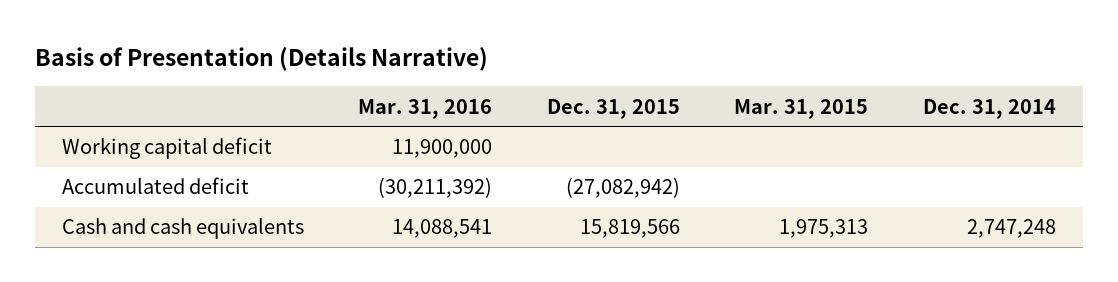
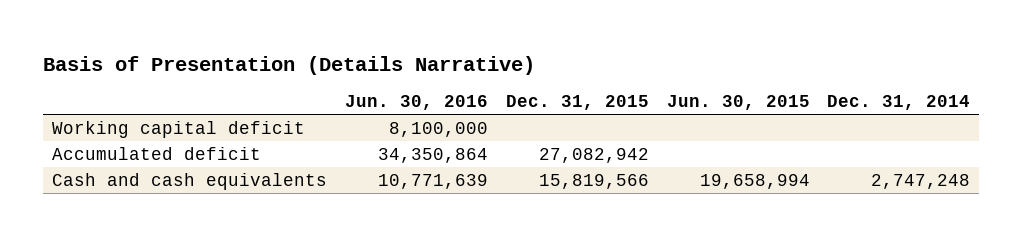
- | Mar. 31, 2016 | Dec. 31, 2015 | Mar. 31, 2015 | Dec. 31, 2014
+ | Jun. 30, 2016 | Dec. 31, 2015 | Jun. 30, 2015 | Dec. 31, 2014
- Accumulated deficit | (30,211,392) | (27,082,942) | |
+ Accumulated deficit | 34,350,864 | 27,082,942 | |

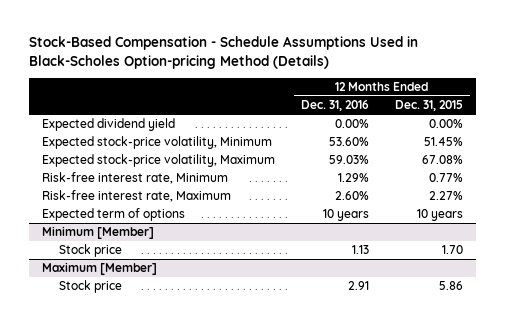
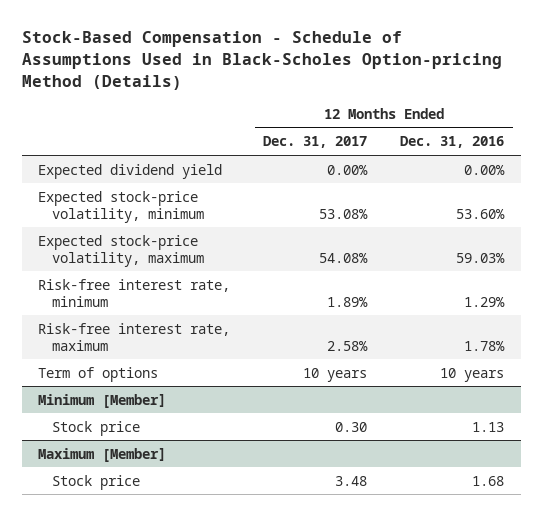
- Stock-Based Compensation - Schedule Assumptions Used in Black-Scholes Option-pricing Method (Details)
+ Stock-Based Compensation - Schedule of Assumptions Used in Black-Scholes Option-pricing Method (Details)
- | 12 Months Ended Dec. 31, 2016 | 12 Months Ended Dec. 31, 2015
+ | 12 Months Ended Dec. 31, 2017 | 12 Months Ended Dec. 31, 2016
- Expected stock-price volatility, Minimum | 53.60% | 51.45%
- Expected stock-price volatility, Maximum | 59.03% | 67.08%
- Risk-free interest rate, Minimum | 1.29% | 0.77%
- Risk-free interest rate, Maximum | 2.60% | 2.27%
- Expected term of options | 10 years | 10 years
+ Expected stock-price volatility, minimum | 53.08% | 53.60%
+ Expected stock-price volatility, maximum | 54.08% | 59.03%
+ Risk-free interest rate, minimum | 1.89% | 1.29%
+ Risk-free interest rate, maximum | 2.58% | 1.78%
+ Term of options | 10 years | 10 years
@ Maximum [Member]
- Stock price | 2.91 | 5.86
+ Stock price | 3.48 | 1.68

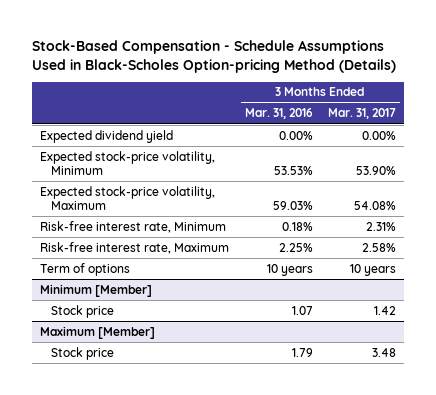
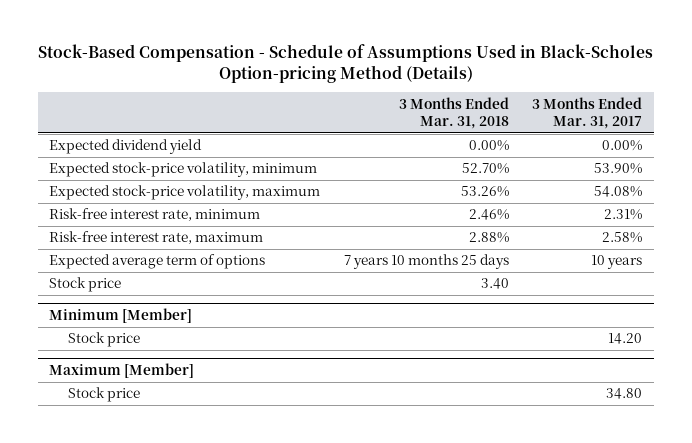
- Stock-Based Compensation - Schedule Assumptions Used in Black-Scholes Option-pricing Method (Details)
+ Stock-Based Compensation - Schedule of Assumptions Used in Black-Scholes Option-pricing Method (Details)
- | 3 Months Ended Mar. 31, 2016 | 3 Months Ended Mar. 31, 2017
+ | 3 Months Ended Mar. 31, 2018 | 3 Months Ended Mar. 31, 2017
- Expected stock-price volatility, Minimum | 53.53% | 53.90%
- Expected stock-price volatility, Maximum | 59.03% | 54.08%
- Risk-free interest rate, Minimum | 0.18% | 2.31%
- Risk-free interest rate, Maximum | 2.25% | 2.58%
- Term of options | 10 years | 10 years
+ Expected stock-price volatility, minimum | 52.70% | 53.90%
+ Expected stock-price volatility, maximum | 53.26% | 54.08%
+ Risk-free interest rate, minimum | 2.46% | 2.31%
+ Risk-free interest rate, maximum | 2.88% | 2.58%
+ Expected average term of options | 7 years 10 months 25 days | 10 years
+ Stock price | 3.40 |
@ Minimum [Member]
- Stock price | 1.07 | 1.42
+ Stock price | | 14.20
@ Maximum [Member]
- Stock price | 1.79 | 3.48
+ Stock price | | 34.80

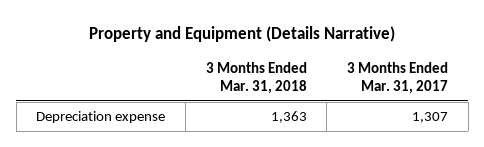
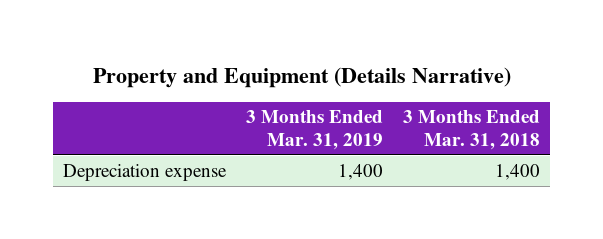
- | 3 Months Ended Mar. 31, 2018 | 3 Months Ended Mar. 31, 2017
+ | 3 Months Ended Mar. 31, 2019 | 3 Months Ended Mar. 31, 2018
- Depreciation expense | 1,363 | 1,307
+ Depreciation expense | 1,400 | 1,400

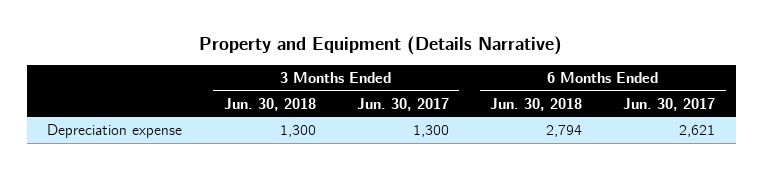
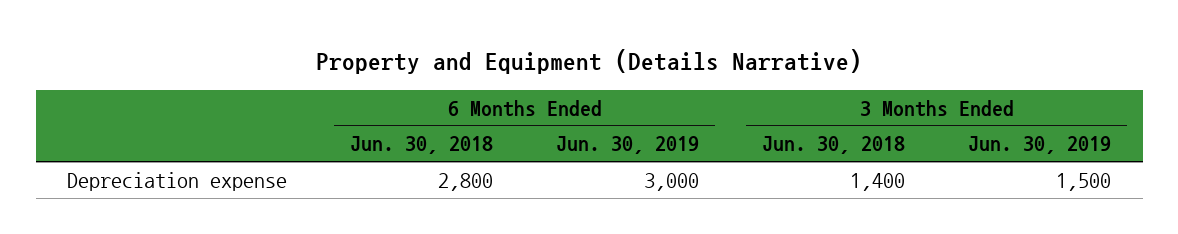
- | 3 Months Ended Jun. 30, 2018 | 3 Months Ended Jun. 30, 2017 | 6 Months Ended Jun. 30, 2018 | 6 Months Ended Jun. 30, 2017
+ | 6 Months Ended Jun. 30, 2018 | 6 Months Ended Jun. 30, 2019 | 3 Months Ended Jun. 30, 2018 | 3 Months Ended Jun. 30, 2019
- Depreciation expense | 1,300 | 1,300 | 2,794 | 2,621
+ Depreciation expense | 2,800 | 3,000 | 1,400 | 1,500

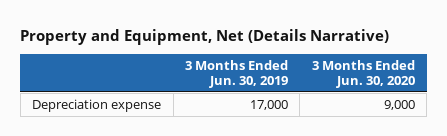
- Property and Equipment (Details Narrative)
+ Property and Equipment, Net (Details Narrative)
- | 6 Months Ended Jun. 30, 2018 | 6 Months Ended Jun. 30, 2019 | 3 Months Ended Jun. 30, 2018 | 3 Months Ended Jun. 30, 2019
+ | 3 Months Ended Jun. 30, 2019 | 3 Months Ended Jun. 30, 2020
- Depreciation expense | 2,800 | 3,000 | 1,400 | 1,500
+ Depreciation expense | 17,000 | 9,000

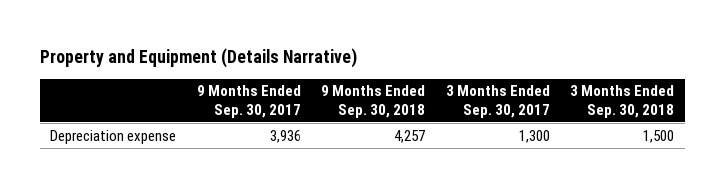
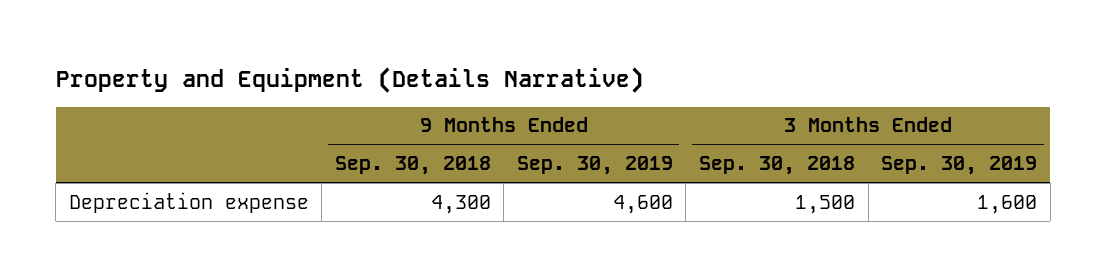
- | 9 Months Ended Sep. 30, 2017 | 9 Months Ended Sep. 30, 2018 | 3 Months Ended Sep. 30, 2017 | 3 Months Ended Sep. 30, 2018
+ | 9 Months Ended Sep. 30, 2018 | 9 Months Ended Sep. 30, 2019 | 3 Months Ended Sep. 30, 2018 | 3 Months Ended Sep. 30, 2019
- Depreciation expense | 3,936 | 4,257 | 1,300 | 1,500
+ Depreciation expense | 4,300 | 4,600 | 1,500 | 1,600

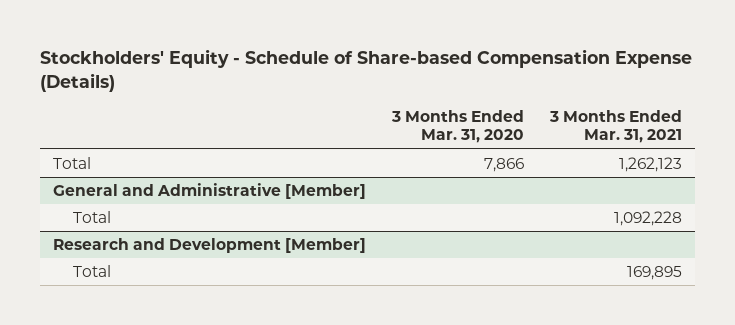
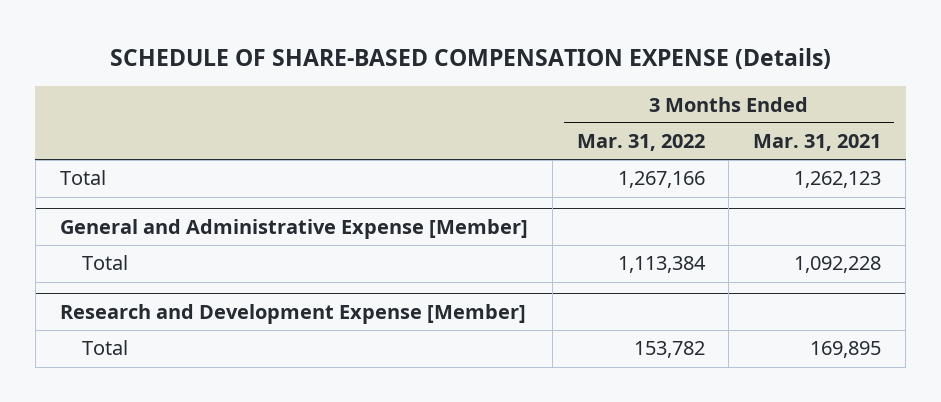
- Stockholders' Equity - Schedule of Share-based Compensation Expense (Details)
+ SCHEDULE OF SHARE-BASED COMPENSATION EXPENSE (Details)
- | 3 Months Ended Mar. 31, 2020 | 3 Months Ended Mar. 31, 2021
+ | 3 Months Ended Mar. 31, 2022 | 3 Months Ended Mar. 31, 2021
- General and Administrative [Member]
+ General and Administrative Expense [Member]
- Research and Development [Member]
+ Research and Development Expense [Member]

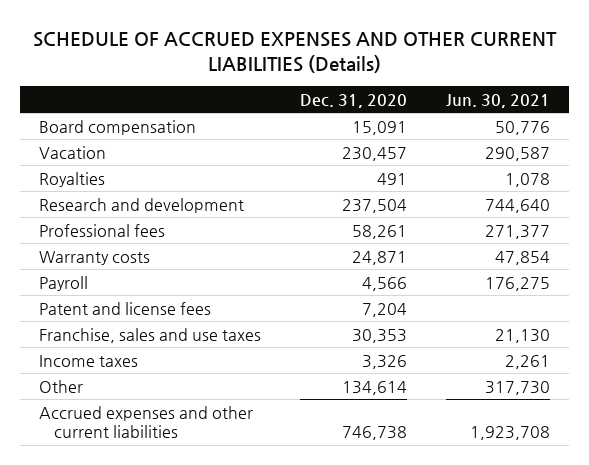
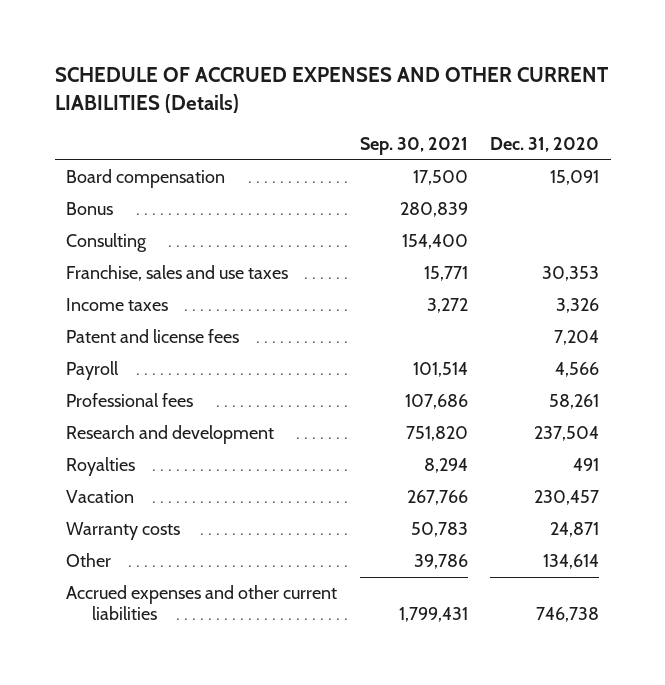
- | Dec. 31, 2020 | Jun. 30, 2021
+ | Sep. 30, 2021 | Dec. 31, 2020
+ Bonus | 280,839 |
+ Consulting | 154,400 |
moved down: Patent and license fees | | 7,204
moved down: Payroll | 101,514 | 4,566
moved down: Professional fees | 107,686 | 58,261
moved down: Research and development | 751,820 | 237,504
moved down: Royalties | 8,294 | 491
moved down: Vacation | 267,766 | 230,457
moved down: Warranty costs | 50,783 | 24,871

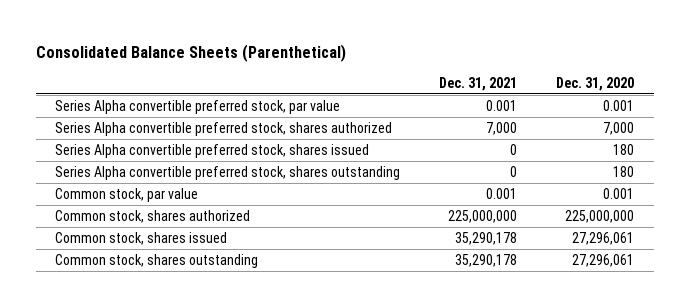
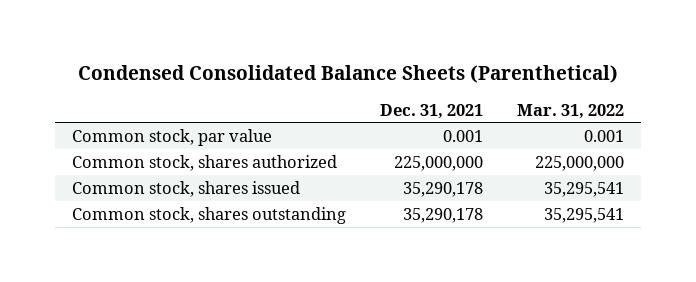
- Consolidated Balance Sheets (Parenthetical)
+ Condensed Consolidated Balance Sheets (Parenthetical)
- | Dec. 31, 2021 | Dec. 31, 2020
+ | Dec. 31, 2021 | Mar. 31, 2022
- Series Alpha convertible preferred stock, par value | 0.001 | 0.001
- Series Alpha convertible preferred stock, shares authorized | 7,000 | 7,000
- Series Alpha convertible preferred stock, shares issued | 0 | 180
- Series Alpha convertible preferred stock, shares outstanding | 0 | 180

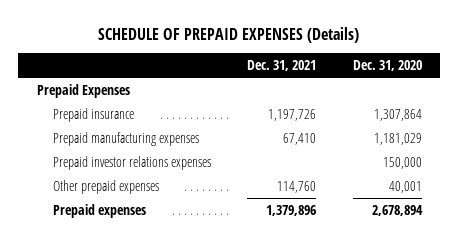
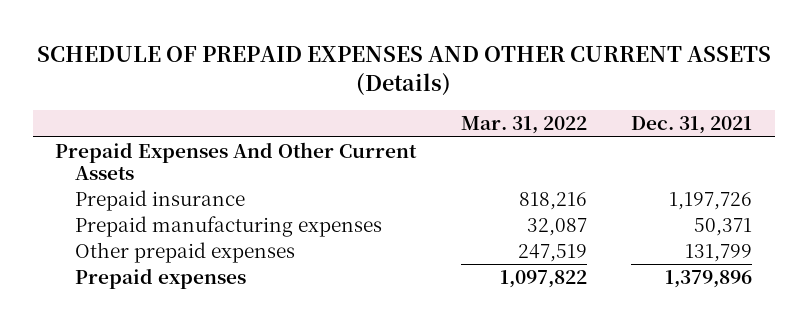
- SCHEDULE OF PREPAID EXPENSES (Details)
+ SCHEDULE OF PREPAID EXPENSES AND OTHER CURRENT ASSETS (Details)
- | Dec. 31, 2021 | Dec. 31, 2020
+ | Mar. 31, 2022 | Dec. 31, 2021
- Prepaid Expenses
+ Prepaid Expenses And Other Current Assets
- Prepaid manufacturing expenses | 67,410 | 1,181,029
- Prepaid investor relations expenses | | 150,000
- Other prepaid expenses | 114,760 | 40,001
+ Prepaid manufacturing expenses | 32,087 | 50,371
+ Other prepaid expenses | 247,519 | 131,799

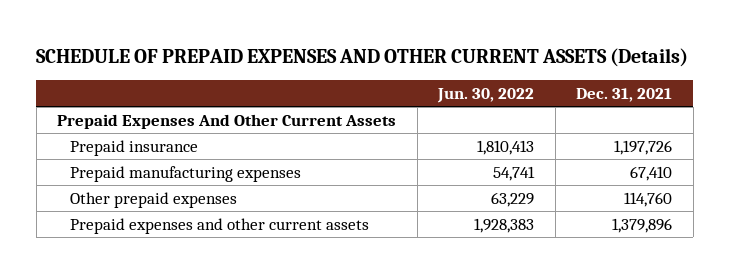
- | Mar. 31, 2022 | Dec. 31, 2021
+ | Jun. 30, 2022 | Dec. 31, 2021
- Prepaid manufacturing expenses | 32,087 | 50,371
- Other prepaid expenses | 247,519 | 131,799
- Prepaid expenses | 1,097,822 | 1,379,896
+ Prepaid manufacturing expenses | 54,741 | 67,410
+ Other prepaid expenses | 63,229 | 114,760
+ Prepaid expenses and other current assets | 1,928,383 | 1,379,896

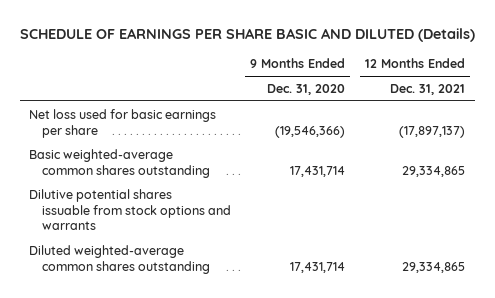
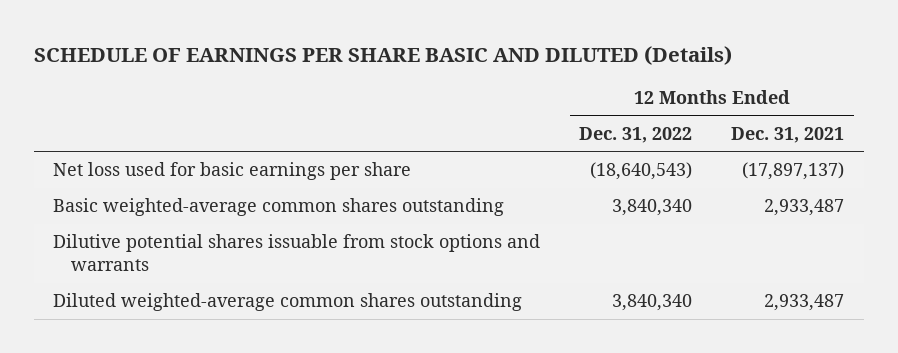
- | 9 Months Ended Dec. 31, 2020 | 12 Months Ended Dec. 31, 2021
+ | 12 Months Ended Dec. 31, 2022 | 12 Months Ended Dec. 31, 2021
- Basic weighted-average common shares outstanding | 17,431,714 | 29,334,865
+ Basic weighted-average common shares outstanding | 3,840,340 | 2,933,487
- Diluted weighted-average common shares outstanding | 17,431,714 | 29,334,865
+ Diluted weighted-average common shares outstanding | 3,840,340 | 2,933,487

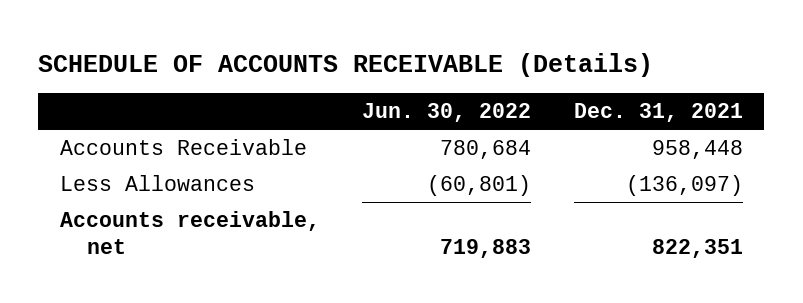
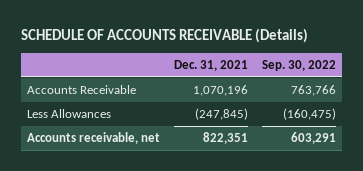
- | Jun. 30, 2022 | Dec. 31, 2021
+ | Dec. 31, 2021 | Sep. 30, 2022
- Accounts Receivable | 780,684 | 958,448
- Less Allowances | (60,801) | (136,097)
+ Accounts Receivable | 1,070,196 | 763,766
+ Less Allowances | (247,845) | (160,475)

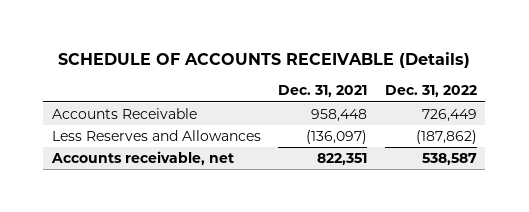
- | Dec. 31, 2021 | Sep. 30, 2022
+ | Dec. 31, 2021 | Dec. 31, 2022
- Accounts Receivable | 1,070,196 | 763,766
- Less Allowances | (247,845) | (160,475)
+ Accounts Receivable | 958,448 | 726,449
+ Less Reserves and Allowances | (136,097) | (187,862)

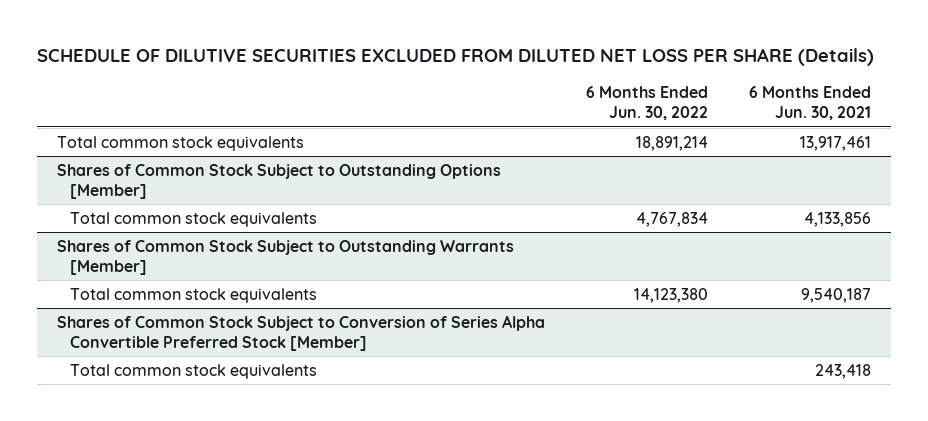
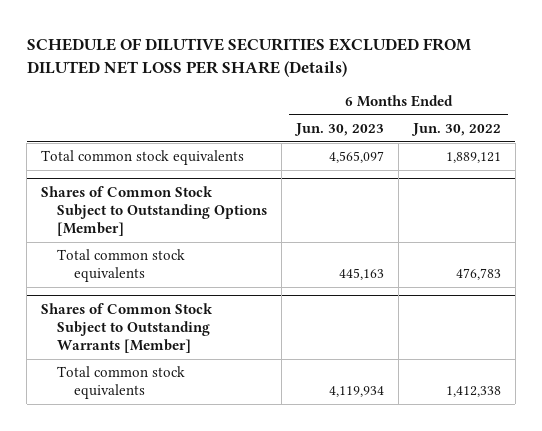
- | 6 Months Ended Jun. 30, 2022 | 6 Months Ended Jun. 30, 2021
+ | 6 Months Ended Jun. 30, 2023 | 6 Months Ended Jun. 30, 2022
- Total common stock equivalents | 18,891,214 | 13,917,461
+ Total common stock equivalents | 4,565,097 | 1,889,121
@ Shares of Common Stock Subject to Outstanding Options [Member]
- Total common stock equivalents | 4,767,834 | 4,133,856
+ Total common stock equivalents | 445,163 | 476,783
@ Shares of Common Stock Subject to Outstanding Warrants [Member]
- Total common stock equivalents | 14,123,380 | 9,540,187
- Shares of Common Stock Subject to Conversion of Series Alpha Convertible Preferred Stock [Member]
- Total common stock equivalents | | 243,418
@ Shares of Common Stock Subject to Outstanding Warrants [Member]
+ Total common stock equivalents | 4,119,934 | 1,412,338

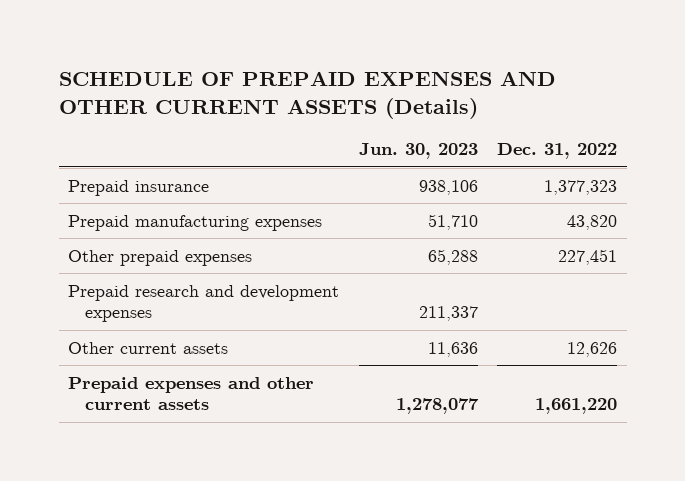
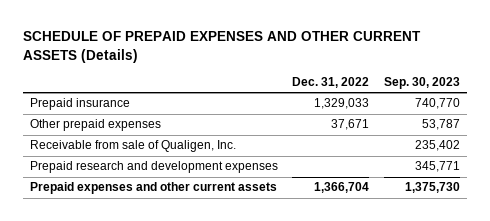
- | Jun. 30, 2023 | Dec. 31, 2022
+ | Dec. 31, 2022 | Sep. 30, 2023
- Prepaid insurance | 938,106 | 1,377,323
- Prepaid manufacturing expenses | 51,710 | 43,820
- Other prepaid expenses | 65,288 | 227,451
+ Prepaid insurance | 1,329,033 | 740,770
+ Other prepaid expenses | 37,671 | 53,787
+ Receivable from sale of Qualigen, Inc. | | 235,402
- Other current assets | 11,636 | 12,626
- Prepaid expenses and other current assets | 1,278,077 | 1,661,220
+ Prepaid expenses and other current assets | 1,366,704 | 1,375,730

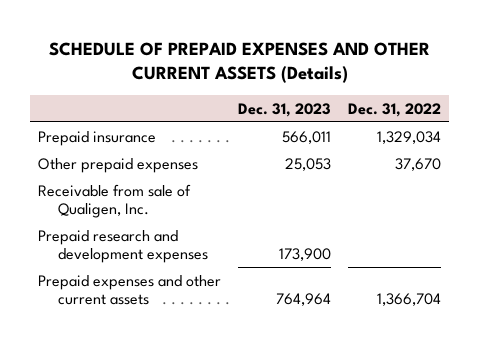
- | Dec. 31, 2022 | Sep. 30, 2023
+ | Dec. 31, 2023 | Dec. 31, 2022
- Prepaid insurance | 1,329,033 | 740,770
- Other prepaid expenses | 37,671 | 53,787
+ Prepaid insurance | 566,011 | 1,329,034
+ Other prepaid expenses | 25,053 | 37,670

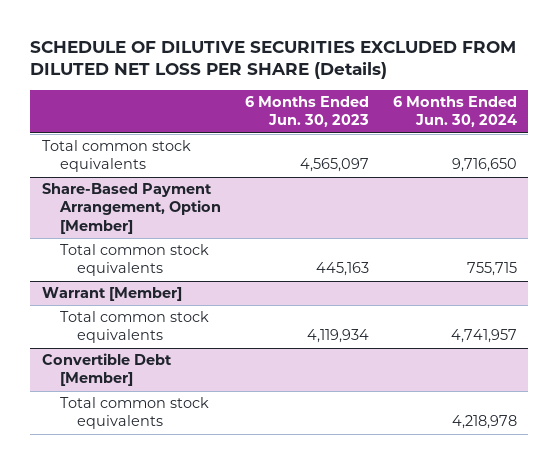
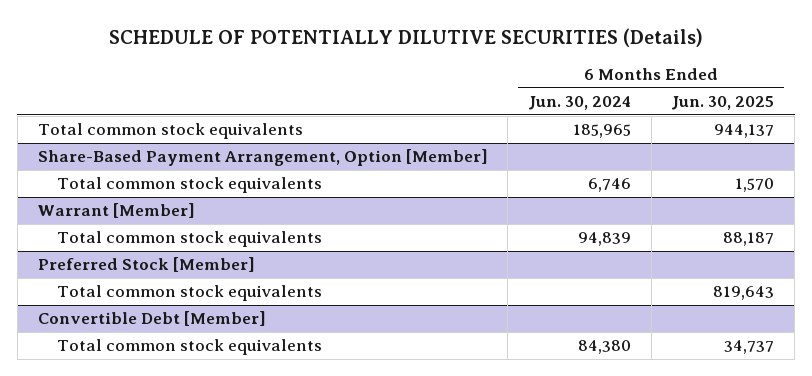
- SCHEDULE OF DILUTIVE SECURITIES EXCLUDED FROM DILUTED NET LOSS PER SHARE (Details)
+ SCHEDULE OF POTENTIALLY DILUTIVE SECURITIES (Details)
- | 6 Months Ended Jun. 30, 2023 | 6 Months Ended Jun. 30, 2024
+ | 6 Months Ended Jun. 30, 2024 | 6 Months Ended Jun. 30, 2025
- Total common stock equivalents | 4,565,097 | 9,716,650
+ Total common stock equivalents | 185,965 | 944,137
@ Share-Based Payment Arrangement, Option [Member]
- Total common stock equivalents | 445,163 | 755,715
+ Total common stock equivalents | 6,746 | 1,570
@ Warrant [Member]
- Total common stock equivalents | 4,119,934 | 4,741,957
+ Total common stock equivalents | 94,839 | 88,187
+ Preferred Stock [Member]
+ Total common stock equivalents | | 819,643
@ Convertible Debt [Member]
- Total common stock equivalents | | 4,218,978
+ Total common stock equivalents | 84,380 | 34,737

